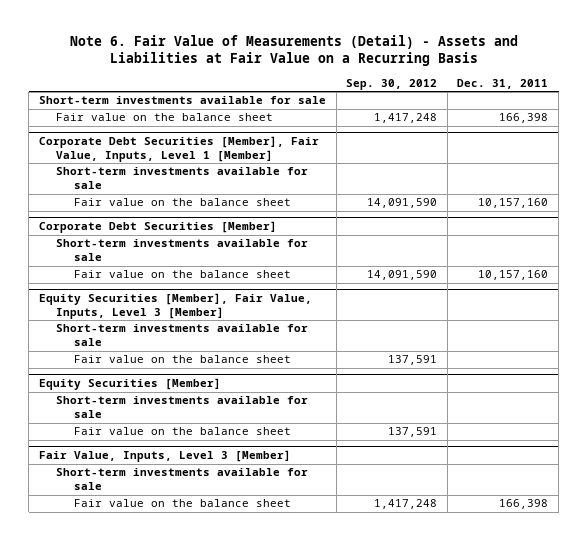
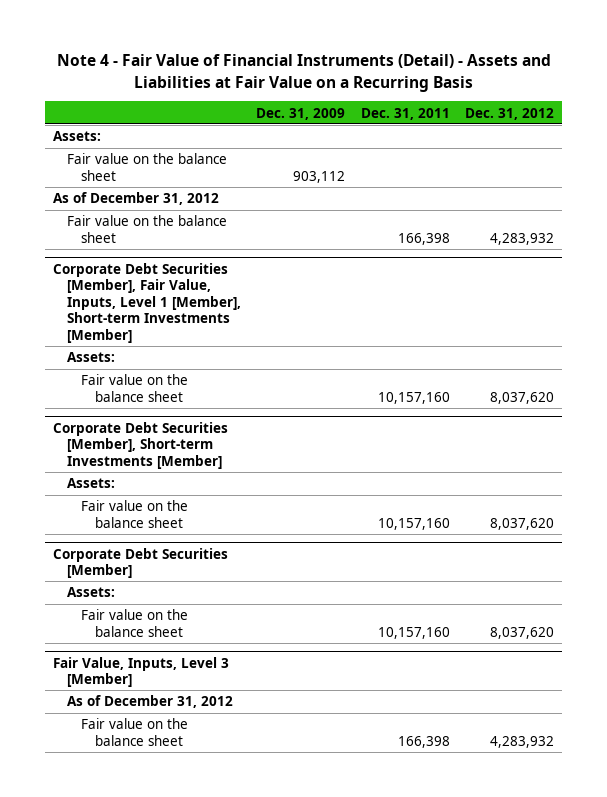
- Note 6. Fair Value of Measurements (Detail) - Assets and Liabilities at Fair Value on a Recurring Basis
+ Note 4 - Fair Value of Financial Instruments (Detail) - Assets and Liabilities at Fair Value on a Recurring Basis
- | Sep. 30, 2012 | Dec. 31, 2011
+ | Dec. 31, 2009 | Dec. 31, 2011 | Dec. 31, 2012
- Short-term investments available for sale
+ Assets:
+ Fair value on the balance sheet | 903,112 | |
+ As of December 31, 2012
- Corporate Debt Securities [Member], Fair Value, Inputs, Level 1 [Member]
- Short-term investments available for sale
+ Corporate Debt Securities [Member], Fair Value, Inputs, Level 1 [Member], Short-term Investments [Member]
+ Assets:
+ Corporate Debt Securities [Member], Short-term Investments [Member]
+ Assets:
+ Fair value on the balance sheet | | 10,157,160 | 8,037,620
@ Corporate Debt Securities [Member]
- Short-term investments available for sale
+ Assets:
- Equity Securities [Member], Fair Value, Inputs, Level 3 [Member]
- Short-term investments available for sale
- Fair value on the balance sheet | 137,591 |
- Equity Securities [Member]
- Short-term investments available for sale
- Fair value on the balance sheet | 137,591 |
@ Fair Value, Inputs, Level 3 [Member]
- Short-term investments available for sale
+ As of December 31, 2012

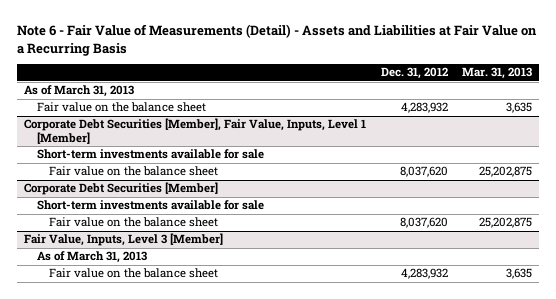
- Note 4 - Fair Value of Financial Instruments (Detail) - Assets and Liabilities at Fair Value on a Recurring Basis
+ Note 6 - Fair Value of Measurements (Detail) - Assets and Liabilities at Fair Value on a Recurring Basis
- | Dec. 31, 2009 | Dec. 31, 2011 | Dec. 31, 2012
+ | Dec. 31, 2012 | Mar. 31, 2013
- Assets:
- Fair value on the balance sheet | 903,112 | |
- As of December 31, 2012
+ As of March 31, 2013
- Corporate Debt Securities [Member], Fair Value, Inputs, Level 1 [Member], Short-term Investments [Member]
- Assets:
- Fair value on the balance sheet | | 10,157,160 | 8,037,620
- Corporate Debt Securities [Member], Short-term Investments [Member]
- Assets:
+ Corporate Debt Securities [Member], Fair Value, Inputs, Level 1 [Member]
+ Short-term investments available for sale
@ Corporate Debt Securities [Member]
- Assets:
+ Short-term investments available for sale
@ Fair Value, Inputs, Level 3 [Member]
- As of December 31, 2012
+ As of March 31, 2013

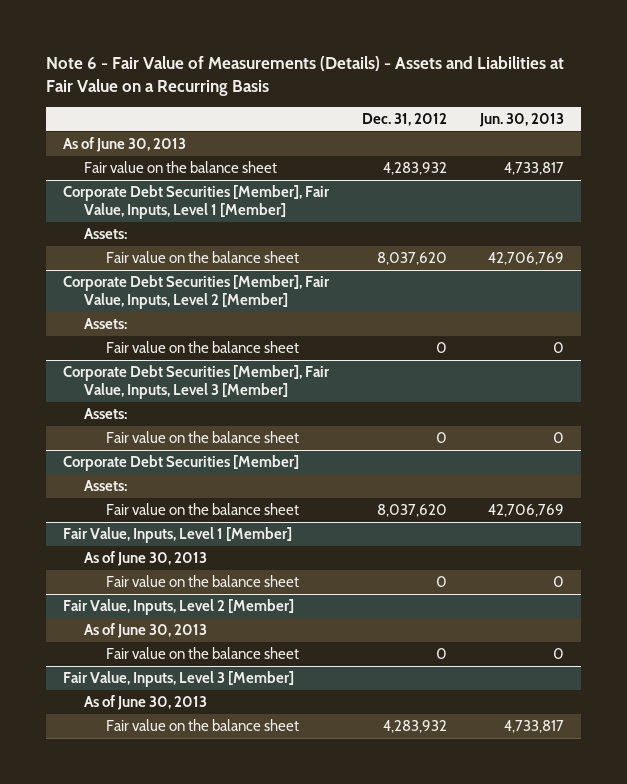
- Note 6 - Fair Value of Measurements (Detail) - Assets and Liabilities at Fair Value on a Recurring Basis
+ Note 6 - Fair Value of Measurements (Details) - Assets and Liabilities at Fair Value on a Recurring Basis
- | Dec. 31, 2012 | Mar. 31, 2013
+ | Dec. 31, 2012 | Jun. 30, 2013
- As of March 31, 2013
+ As of June 30, 2013
@ Corporate Debt Securities [Member], Fair Value, Inputs, Level 1 [Member]
- Short-term investments available for sale
+ Assets:
+ Corporate Debt Securities [Member], Fair Value, Inputs, Level 2 [Member]
+ Assets:
+ Fair value on the balance sheet | 0 | 0
+ Corporate Debt Securities [Member], Fair Value, Inputs, Level 3 [Member]
+ Assets:
+ Fair value on the balance sheet | 0 | 0
@ Corporate Debt Securities [Member]
- Short-term investments available for sale
+ Assets:
+ Fair Value, Inputs, Level 1 [Member]
+ As of June 30, 2013
+ Fair value on the balance sheet | 0 | 0
+ Fair Value, Inputs, Level 2 [Member]
+ As of June 30, 2013
+ Fair value on the balance sheet | 0 | 0
@ Fair Value, Inputs, Level 3 [Member]
- As of March 31, 2013
+ As of June 30, 2013

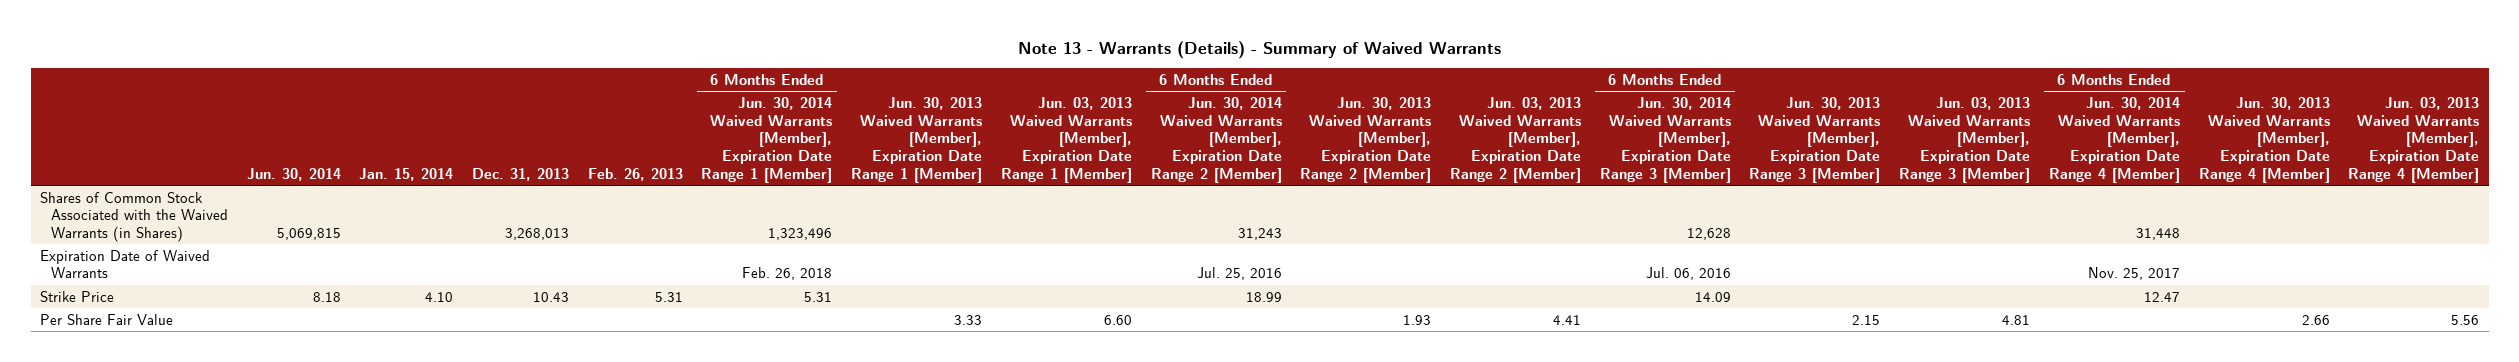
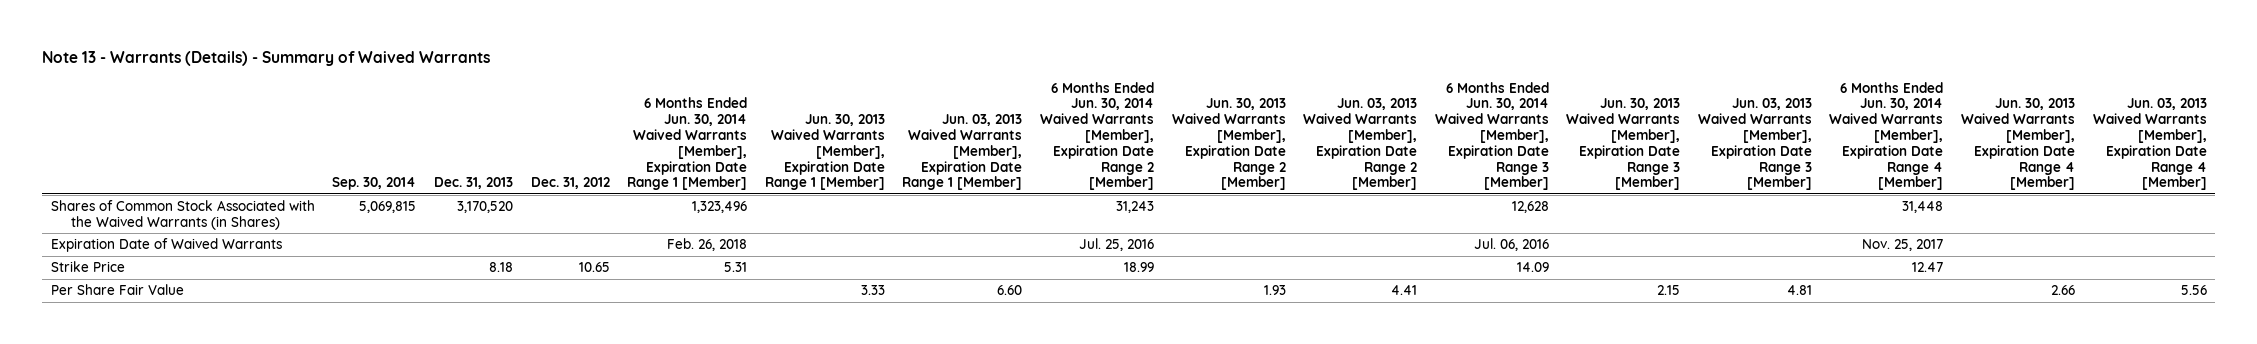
- | Jun. 30, 2014 | Jan. 15, 2014 | Dec. 31, 2013 | Feb. 26, 2013 | 6 Months Ended Jun. 30, 2014 Waived Warrants [Member], Expiration Date Range 1 [Member] | Jun. 30, 2013 Waived Warrants [Member], Expiration Date Range 1 [Member] | Jun. 03, 2013 Waived Warrants [Member], Expiration Date Range 1 [Member] | 6 Months Ended Jun. 30, 2014 Waived Warrants [Member], Expiration Date Range 2 [Member] | Jun. 30, 2013 Waived Warrants [Member], Expiration Date Range 2 [Member] | Jun. 03, 2013 Waived Warrants [Member], Expiration Date Range 2 [Member] | 6 Months Ended Jun. 30, 2014 Waived Warrants [Member], Expiration Date Range 3 [Member] | Jun. 30, 2013 Waived Warrants [Member], Expiration Date Range 3 [Member] | Jun. 03, 2013 Waived Warrants [Member], Expiration Date Range 3 [Member] | 6 Months Ended Jun. 30, 2014 Waived Warrants [Member], Expiration Date Range 4 [Member] | Jun. 30, 2013 Waived Warrants [Member], Expiration Date Range 4 [Member] | Jun. 03, 2013 Waived Warrants [Member], Expiration Date Range 4 [Member]
+ | Sep. 30, 2014 | Dec. 31, 2013 | Dec. 31, 2012 | 6 Months Ended Jun. 30, 2014 Waived Warrants [Member], Expiration Date Range 1 [Member] | Jun. 30, 2013 Waived Warrants [Member], Expiration Date Range 1 [Member] | Jun. 03, 2013 Waived Warrants [Member], Expiration Date Range 1 [Member] | 6 Months Ended Jun. 30, 2014 Waived Warrants [Member], Expiration Date Range 2 [Member] | Jun. 30, 2013 Waived Warrants [Member], Expiration Date Range 2 [Member] | Jun. 03, 2013 Waived Warrants [Member], Expiration Date Range 2 [Member] | 6 Months Ended Jun. 30, 2014 Waived Warrants [Member], Expiration Date Range 3 [Member] | Jun. 30, 2013 Waived Warrants [Member], Expiration Date Range 3 [Member] | Jun. 03, 2013 Waived Warrants [Member], Expiration Date Range 3 [Member] | 6 Months Ended Jun. 30, 2014 Waived Warrants [Member], Expiration Date Range 4 [Member] | Jun. 30, 2013 Waived Warrants [Member], Expiration Date Range 4 [Member] | Jun. 03, 2013 Waived Warrants [Member], Expiration Date Range 4 [Member]
- Shares of Common Stock Associated with the Waived Warrants (in Shares) | 5,069,815 | | 3,268,013 | | 1,323,496 | | | 31,243 | | | 12,628 | | | 31,448 | |
+ Shares of Common Stock Associated with the Waived Warrants (in Shares) | 5,069,815 | 3,170,520 | | 1,323,496 | | | 31,243 | | | 12,628 | | | 31,448 | |
- Strike Price | 8.18 | 4.10 | 10.43 | 5.31 | 5.31 | | | 18.99 | | | 14.09 | | | 12.47 | |
+ Strike Price | | 8.18 | 10.65 | 5.31 | | | 18.99 | | | 14.09 | | | 12.47 | |

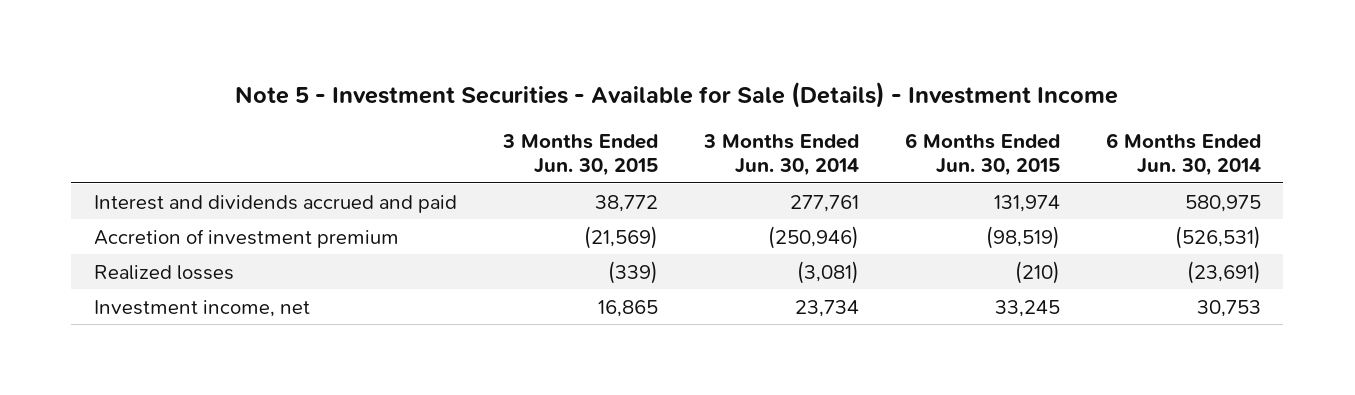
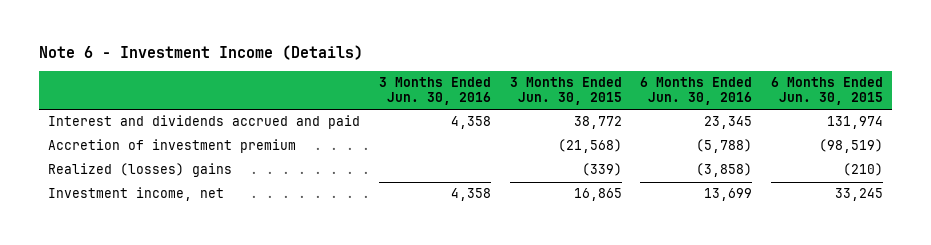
- Note 5 - Investment Securities - Available for Sale (Details) - Investment Income
+ Note 6 - Investment Income (Details)
- | 3 Months Ended Jun. 30, 2015 | 3 Months Ended Jun. 30, 2014 | 6 Months Ended Jun. 30, 2015 | 6 Months Ended Jun. 30, 2014
+ | 3 Months Ended Jun. 30, 2016 | 3 Months Ended Jun. 30, 2015 | 6 Months Ended Jun. 30, 2016 | 6 Months Ended Jun. 30, 2015
- Accretion of investment premium | (21,569) | (250,946) | (98,519) | (526,531)
- Realized losses | (339) | (3,081) | (210) | (23,691)
+ Accretion of investment premium | | (21,568) | (5,788) | (98,519)
+ Realized (losses) gains | | (339) | (3,858) | (210)

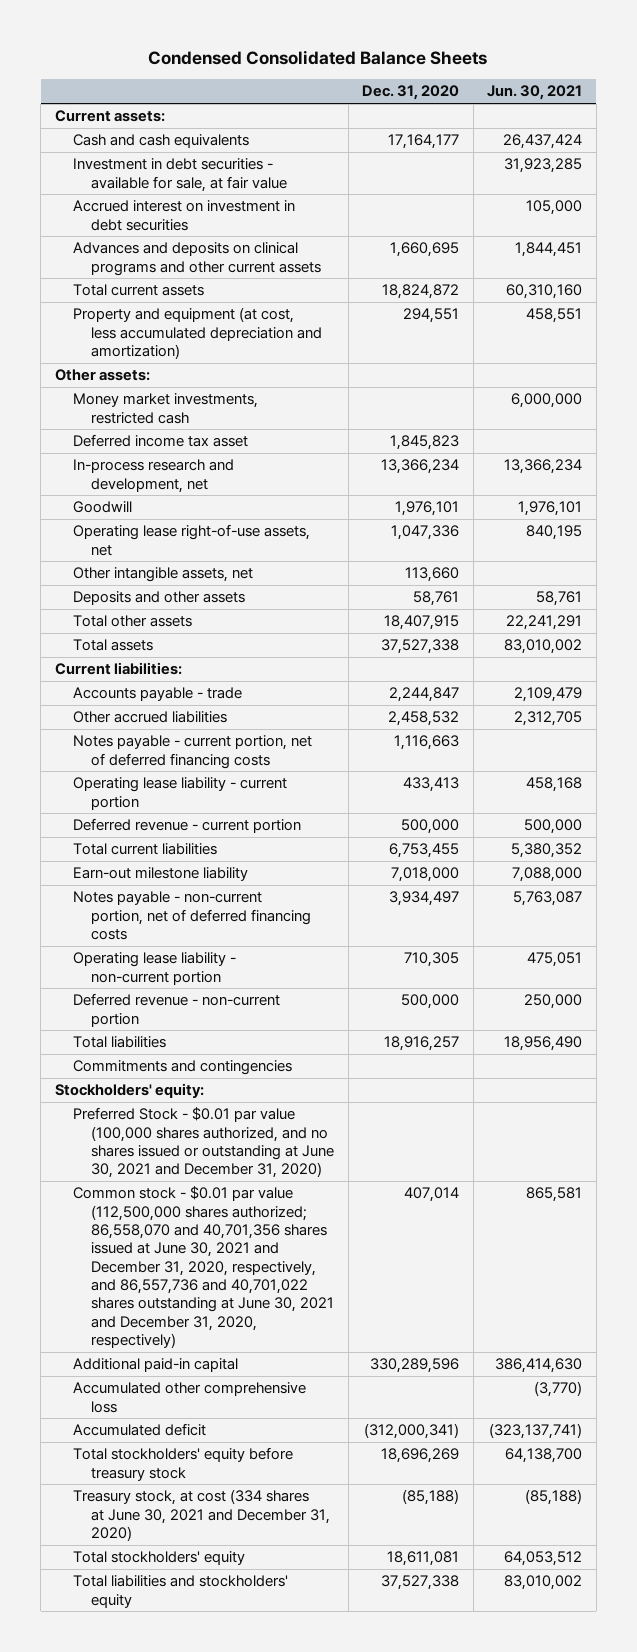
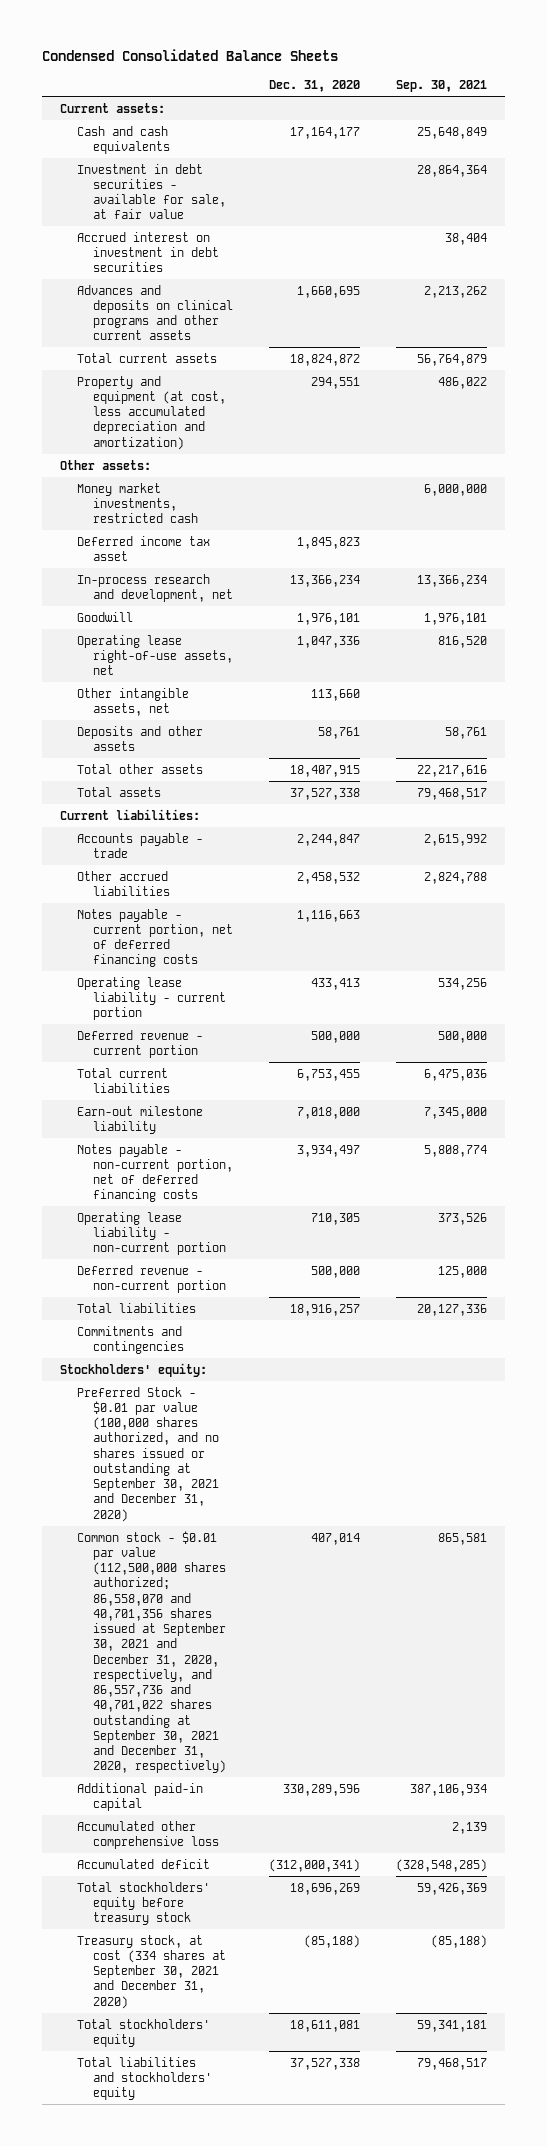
- | Dec. 31, 2020 | Jun. 30, 2021
+ | Dec. 31, 2020 | Sep. 30, 2021
- Preferred Stock - $0.01 par value (100,000 shares authorized, and no shares issued or outstanding at June 30, 2021 and December 31, 2020)
- Common stock - $0.01 par value (112,500,000 shares authorized; 86,558,070 and 40,701,356 shares issued at June 30, 2021 and December 31, 2020, respectively, and 86,557,736 and 40,701,022 shares outstanding at June 30, 2021 and December 31, 2020, respectively) | 407,014 | 865,581
+ Preferred Stock - $0.01 par value (100,000 shares authorized, and no shares issued or outstanding at September 30, 2021 and December 31, 2020)
+ Common stock - $0.01 par value (112,500,000 shares authorized; 86,558,070 and 40,701,356 shares issued at September 30, 2021 and December 31, 2020, respectively, and 86,557,736 and 40,701,022 shares outstanding at September 30, 2021 and December 31, 2020, respectively) | 407,014 | 865,581
- Treasury stock, at cost (334 shares at June 30, 2021 and December 31, 2020) | (85,188) | (85,188)
+ Treasury stock, at cost (334 shares at September 30, 2021 and December 31, 2020) | (85,188) | (85,188)

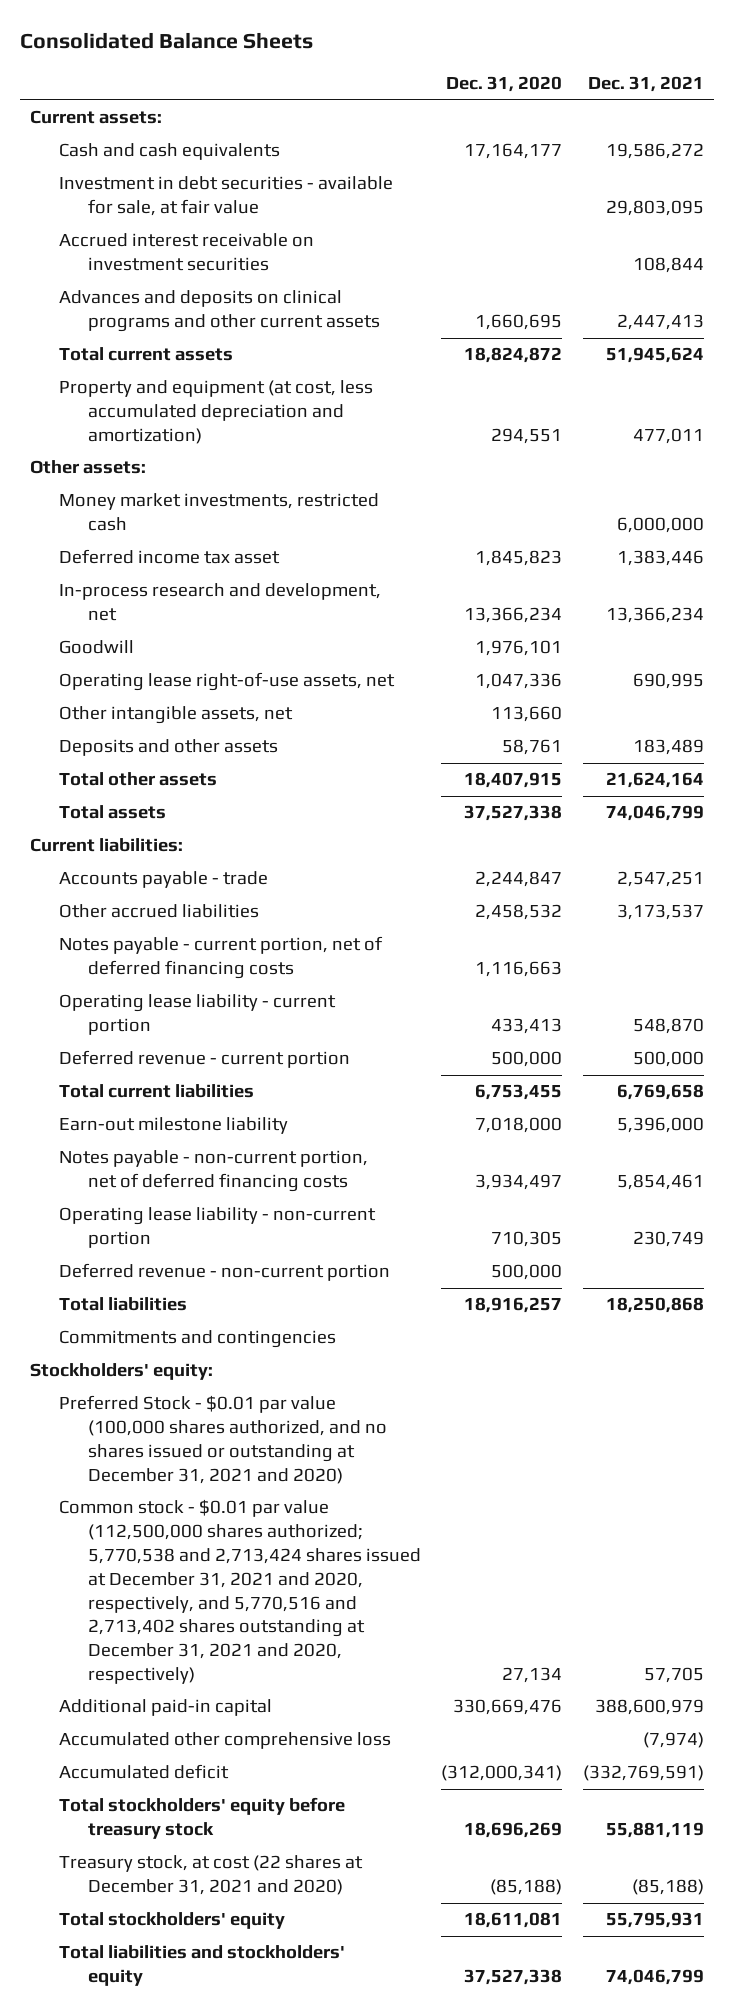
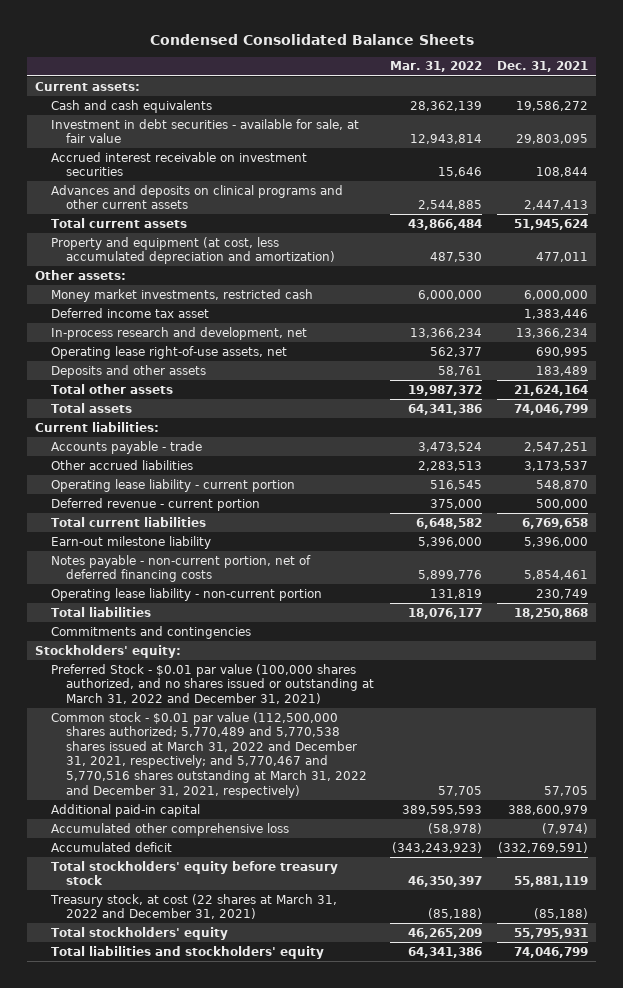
- Consolidated Balance Sheets
+ Condensed Consolidated Balance Sheets
- | Dec. 31, 2020 | Dec. 31, 2021
+ | Mar. 31, 2022 | Dec. 31, 2021
- Goodwill | 1,976,101 |
- Other intangible assets, net | 113,660 |
- Notes payable - current portion, net of deferred financing costs | 1,116,663 |
- Deferred revenue - non-current portion | 500,000 |
- Preferred Stock - $0.01 par value (100,000 shares authorized, and no shares issued or outstanding at December 31, 2021 and 2020)
- Common stock - $0.01 par value (112,500,000 shares authorized; 5,770,538 and 2,713,424 shares issued at December 31, 2021 and 2020, respectively, and 5,770,516 and 2,713,402 shares outstanding at December 31, 2021 and 2020, respectively) | 27,134 | 57,705
+ Preferred Stock - $0.01 par value (100,000 shares authorized, and no shares issued or outstanding at March 31, 2022 and December 31, 2021)
+ Common stock - $0.01 par value (112,500,000 shares authorized; 5,770,489 and 5,770,538 shares issued at March 31, 2022 and December 31, 2021, respectively; and 5,770,467 and 5,770,516 shares outstanding at March 31, 2022 and December 31, 2021, respectively) | 57,705 | 57,705
- Treasury stock, at cost (22 shares at December 31, 2021 and 2020) | (85,188) | (85,188)
+ Treasury stock, at cost (22 shares at March 31, 2022 and December 31, 2021) | (85,188) | (85,188)

